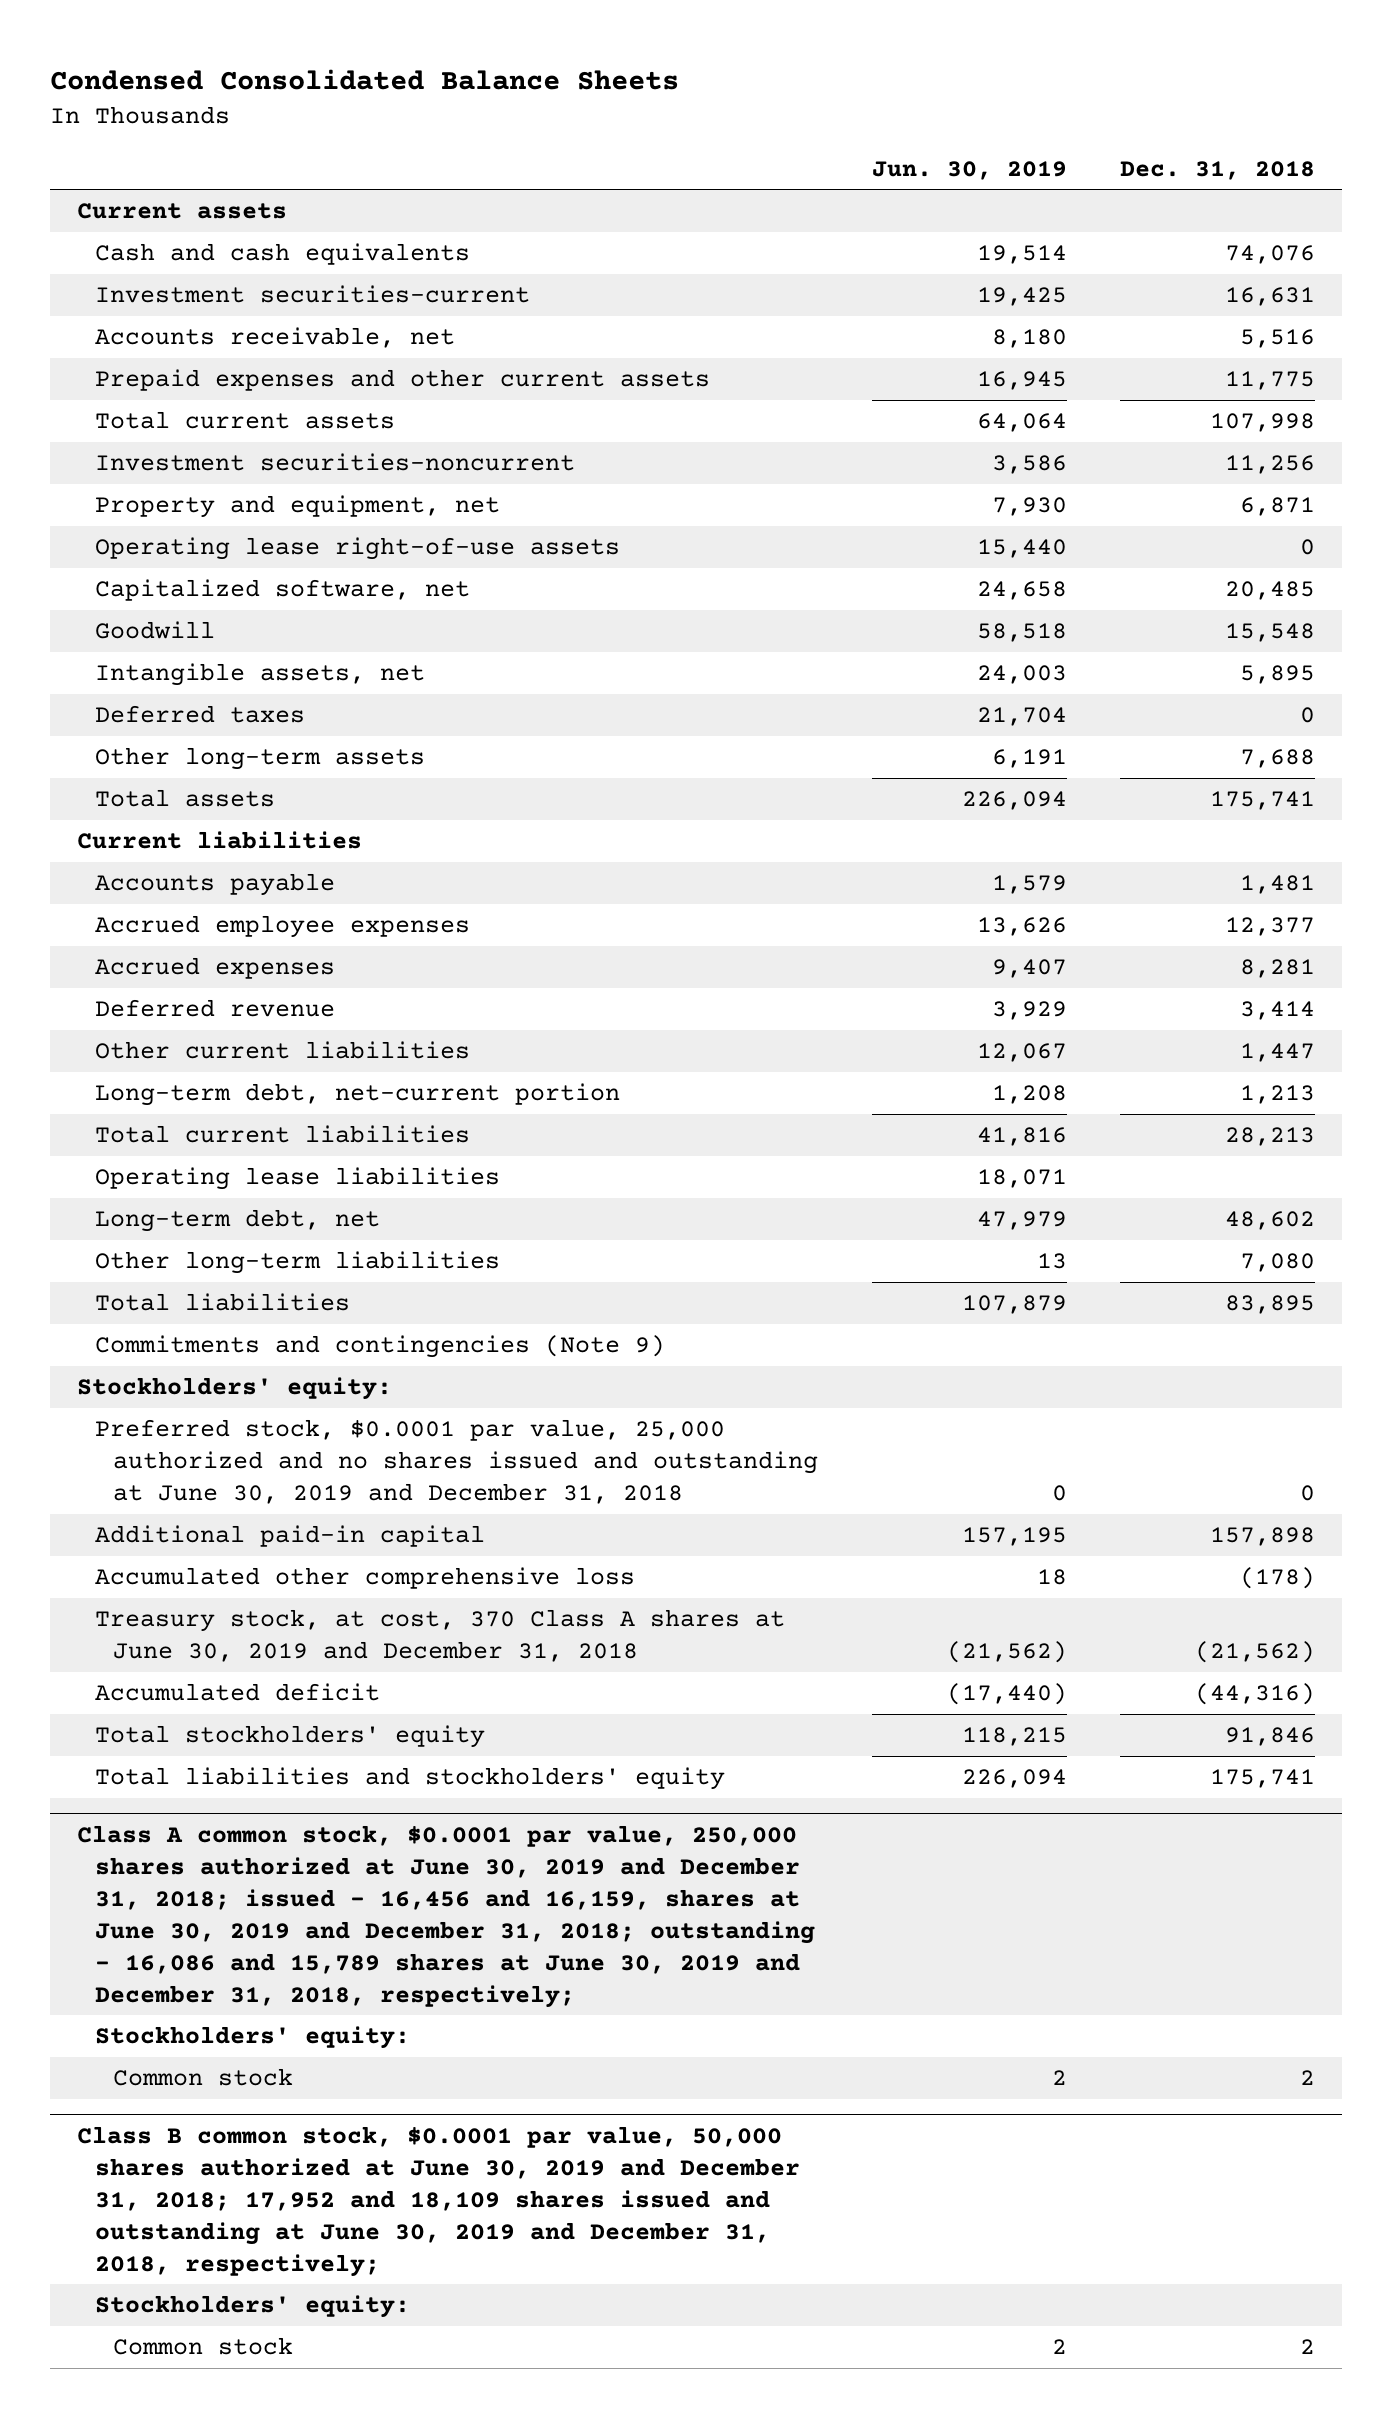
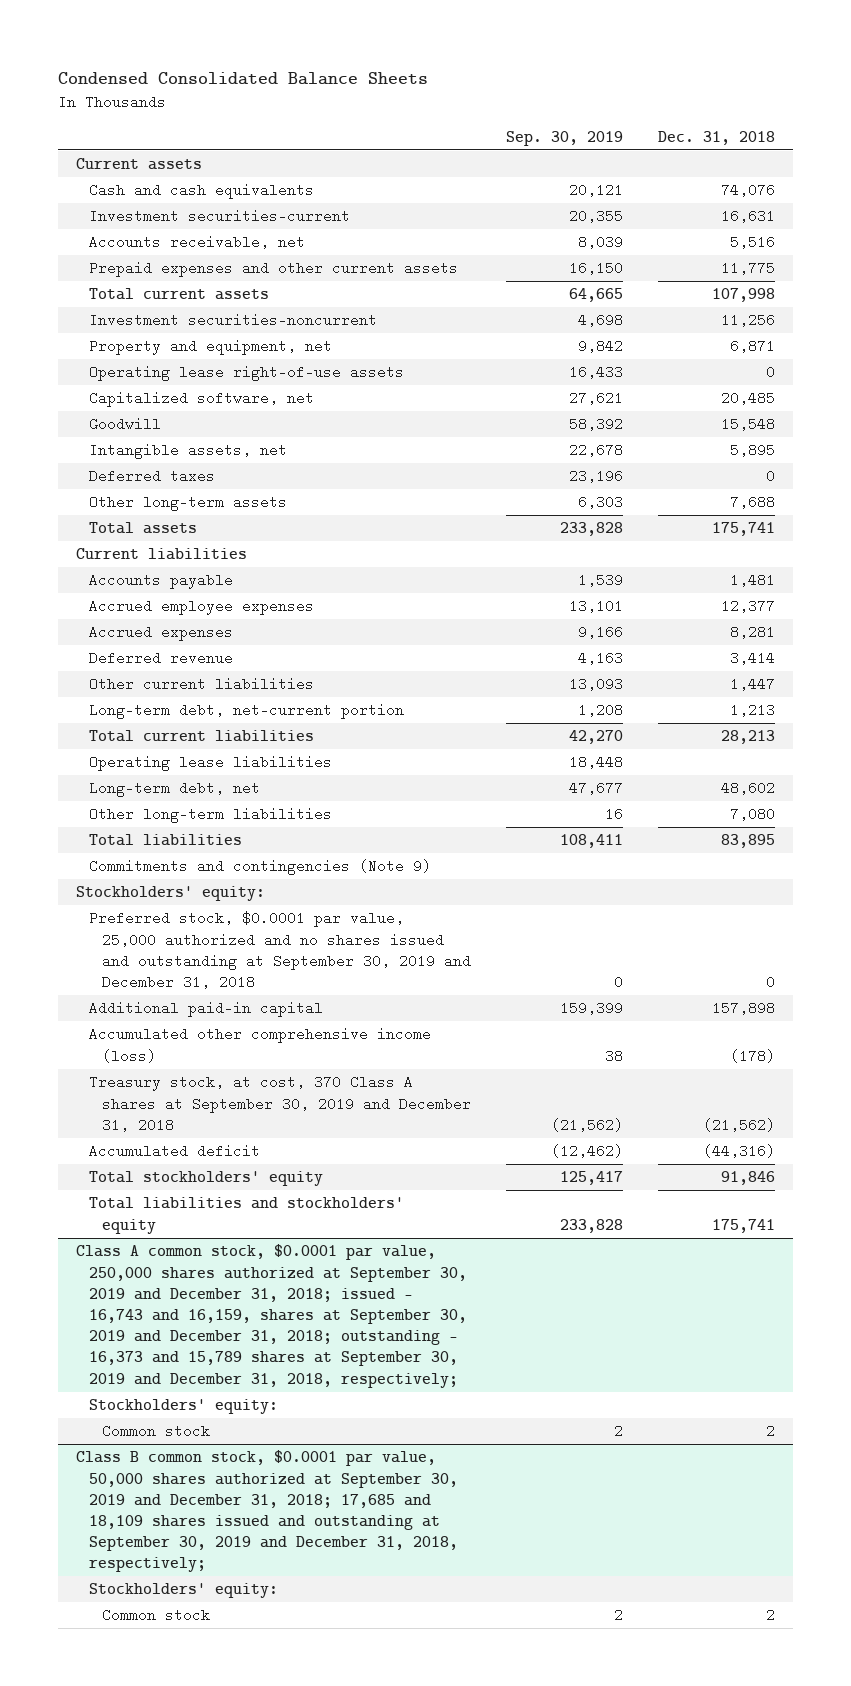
- | Jun. 30, 2019 | Dec. 31, 2018
+ | Sep. 30, 2019 | Dec. 31, 2018
- Preferred stock, $0.0001 par value, 25,000 authorized and no shares issued and outstanding at June 30, 2019 and December 31, 2018 | 0 | 0
+ Preferred stock, $0.0001 par value, 25,000 authorized and no shares issued and outstanding at September 30, 2019 and December 31, 2018 | 0 | 0
- Accumulated other comprehensive loss | 18 | (178)
- Treasury stock, at cost, 370 Class A shares at June 30, 2019 and December 31, 2018 | (21,562) | (21,562)
+ Accumulated other comprehensive income (loss) | 38 | (178)
+ Treasury stock, at cost, 370 Class A shares at September 30, 2019 and December 31, 2018 | (21,562) | (21,562)
- Class A common stock, $0.0001 par value, 250,000 shares authorized at June 30, 2019 and December 31, 2018; issued - 16,456 and 16,159, shares at June 30, 2019 and December 31, 2018; outstanding - 16,086 and 15,789 shares at June 30, 2019 and December 31, 2018, respectively;
+ Class A common stock, $0.0001 par value, 250,000 shares authorized at September 30, 2019 and December 31, 2018; issued - 16,743 and 16,159, shares at September 30, 2019 and December 31, 2018; outstanding - 16,373 and 15,789 shares at September 30, 2019 and December 31, 2018, respectively;
- Class B common stock, $0.0001 par value, 50,000 shares authorized at June 30, 2019 and December 31, 2018; 17,952 and 18,109 shares issued and outstanding at June 30, 2019 and December 31, 2018, respectively;
+ Class B common stock, $0.0001 par value, 50,000 shares authorized at September 30, 2019 and December 31, 2018; 17,685 and 18,109 shares issued and outstanding at September 30, 2019 and December 31, 2018, respectively;

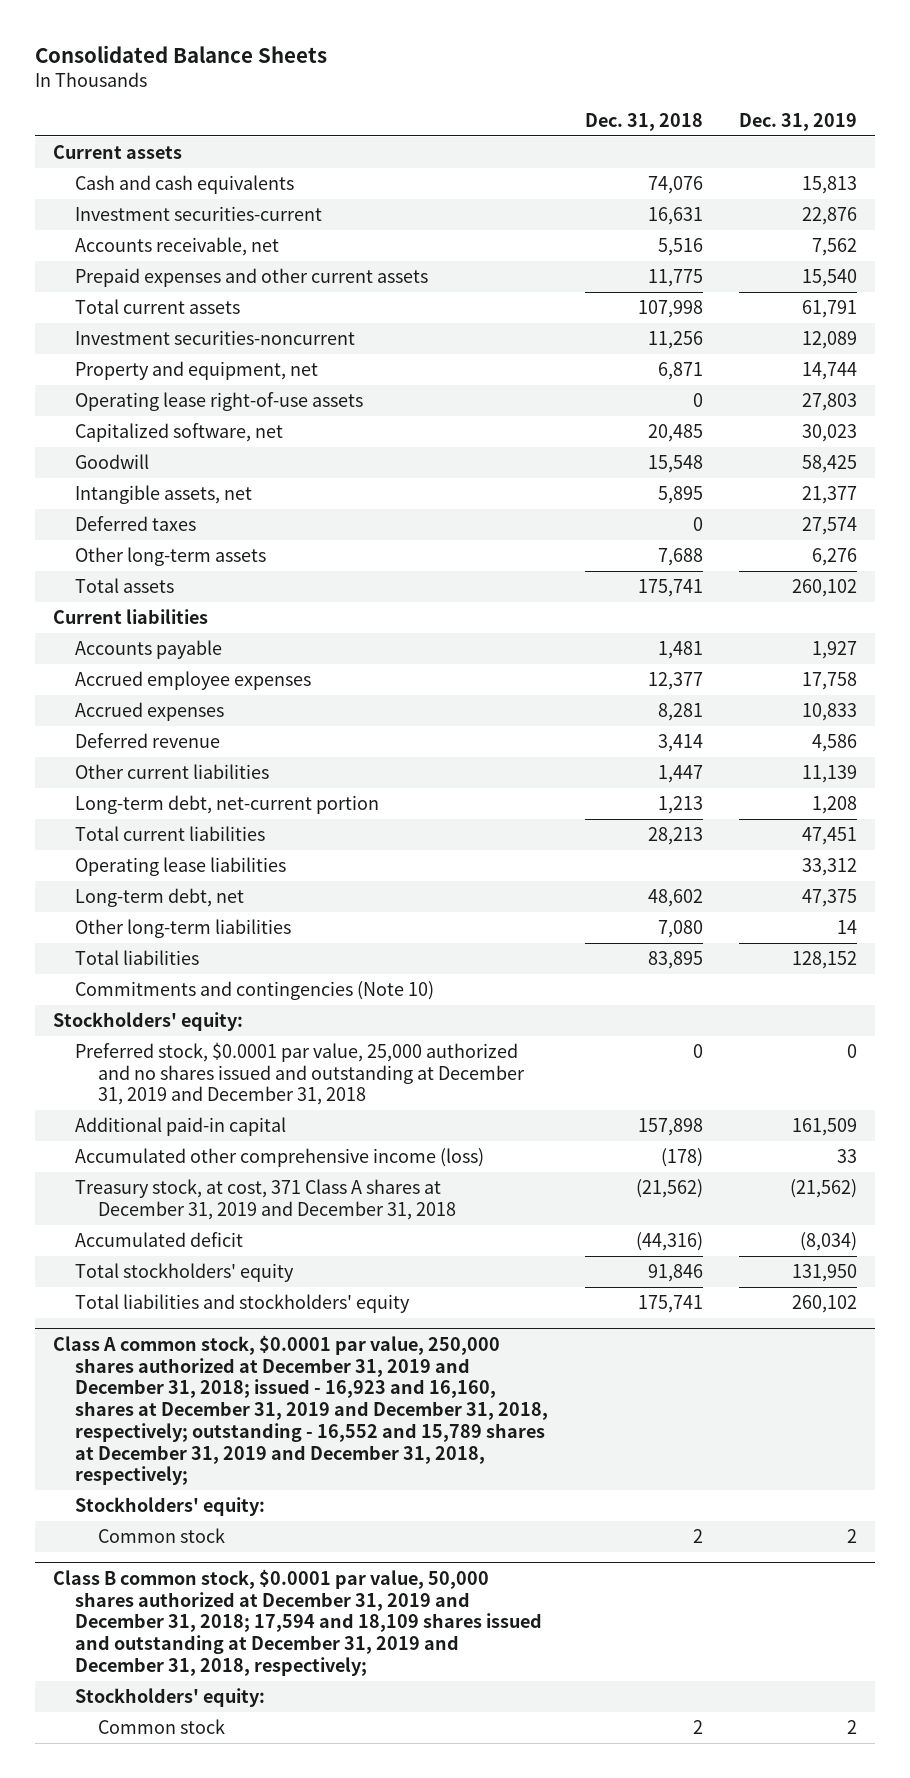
- Condensed Consolidated Balance Sheets
+ Consolidated Balance Sheets
- | Sep. 30, 2019 | Dec. 31, 2018
+ | Dec. 31, 2018 | Dec. 31, 2019
- Commitments and contingencies (Note 9)
+ Commitments and contingencies (Note 10)
- Preferred stock, $0.0001 par value, 25,000 authorized and no shares issued and outstanding at September 30, 2019 and December 31, 2018 | 0 | 0
+ Preferred stock, $0.0001 par value, 25,000 authorized and no shares issued and outstanding at December 31, 2019 and December 31, 2018 | 0 | 0
- Treasury stock, at cost, 370 Class A shares at September 30, 2019 and December 31, 2018 | (21,562) | (21,562)
+ Treasury stock, at cost, 371 Class A shares at December 31, 2019 and December 31, 2018 | (21,562) | (21,562)
- Class A common stock, $0.0001 par value, 250,000 shares authorized at September 30, 2019 and December 31, 2018; issued - 16,743 and 16,159, shares at September 30, 2019 and December 31, 2018; outstanding - 16,373 and 15,789 shares at September 30, 2019 and December 31, 2018, respectively;
+ Class A common stock, $0.0001 par value, 250,000 shares authorized at December 31, 2019 and December 31, 2018; issued - 16,923 and 16,160, shares at December 31, 2019 and December 31, 2018, respectively; outstanding - 16,552 and 15,789 shares at December 31, 2019 and December 31, 2018, respectively;
- Class B common stock, $0.0001 par value, 50,000 shares authorized at September 30, 2019 and December 31, 2018; 17,685 and 18,109 shares issued and outstanding at September 30, 2019 and December 31, 2018, respectively;
+ Class B common stock, $0.0001 par value, 50,000 shares authorized at December 31, 2019 and December 31, 2018; 17,594 and 18,109 shares issued and outstanding at December 31, 2019 and December 31, 2018, respectively;

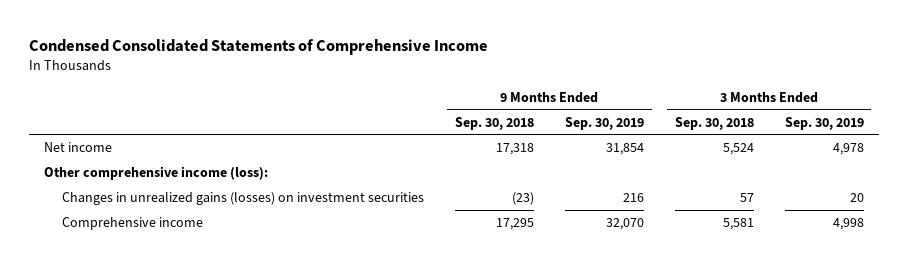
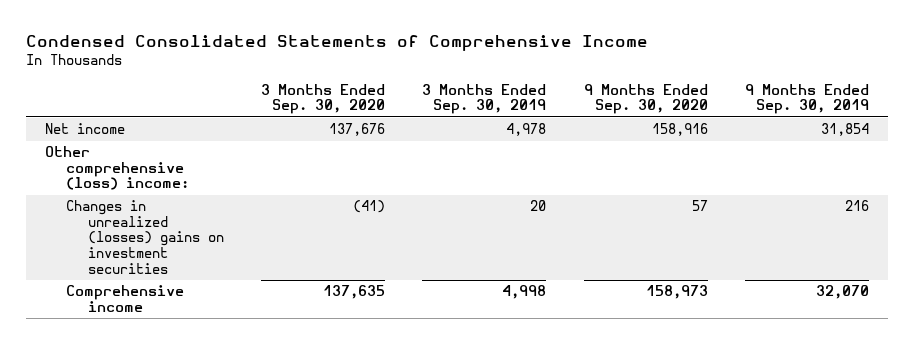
- | 9 Months Ended Sep. 30, 2018 | 9 Months Ended Sep. 30, 2019 | 3 Months Ended Sep. 30, 2018 | 3 Months Ended Sep. 30, 2019
+ | 3 Months Ended Sep. 30, 2020 | 3 Months Ended Sep. 30, 2019 | 9 Months Ended Sep. 30, 2020 | 9 Months Ended Sep. 30, 2019
- Other comprehensive income (loss):
- Changes in unrealized gains (losses) on investment securities | (23) | 216 | 57 | 20
+ Other comprehensive (loss) income:
+ Changes in unrealized (losses) gains on investment securities | (41) | 20 | 57 | 216

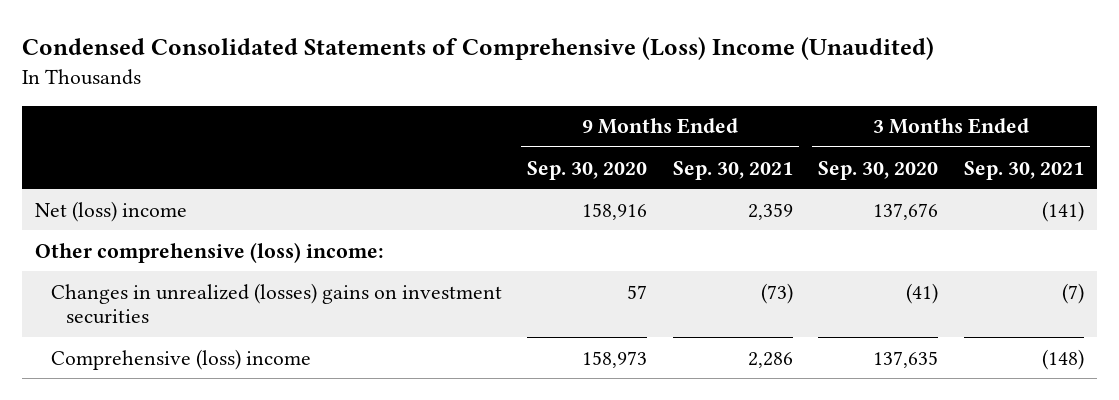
- Condensed Consolidated Statements of Comprehensive Income
+ Condensed Consolidated Statements of Comprehensive (Loss) Income (Unaudited)
- | 3 Months Ended Sep. 30, 2020 | 3 Months Ended Sep. 30, 2019 | 9 Months Ended Sep. 30, 2020 | 9 Months Ended Sep. 30, 2019
+ | 9 Months Ended Sep. 30, 2020 | 9 Months Ended Sep. 30, 2021 | 3 Months Ended Sep. 30, 2020 | 3 Months Ended Sep. 30, 2021
- Net income | 137,676 | 4,978 | 158,916 | 31,854
+ Net (loss) income | 158,916 | 2,359 | 137,676 | (141)
- Comprehensive income | 137,635 | 4,998 | 158,973 | 32,070
+ Comprehensive (loss) income | 158,973 | 2,286 | 137,635 | (148)

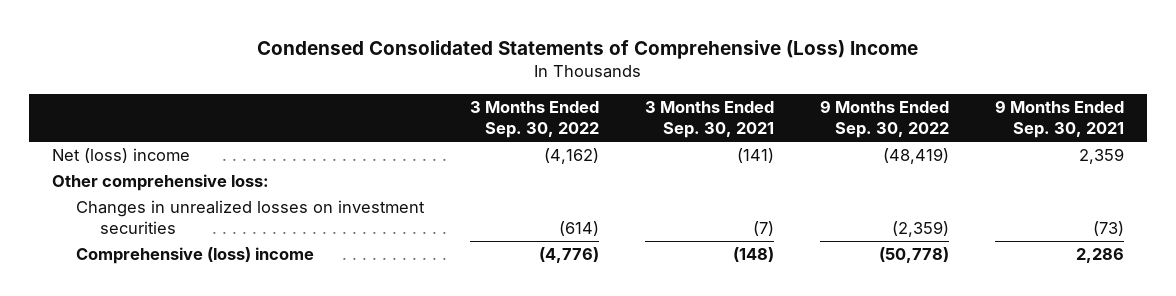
- Condensed Consolidated Statements of Comprehensive (Loss) Income (Unaudited)
+ Condensed Consolidated Statements of Comprehensive (Loss) Income
- | 9 Months Ended Sep. 30, 2020 | 9 Months Ended Sep. 30, 2021 | 3 Months Ended Sep. 30, 2020 | 3 Months Ended Sep. 30, 2021
+ | 3 Months Ended Sep. 30, 2022 | 3 Months Ended Sep. 30, 2021 | 9 Months Ended Sep. 30, 2022 | 9 Months Ended Sep. 30, 2021
- Other comprehensive (loss) income:
- Changes in unrealized (losses) gains on investment securities | 57 | (73) | (41) | (7)
+ Other comprehensive loss:
+ Changes in unrealized losses on investment securities | (614) | (7) | (2,359) | (73)

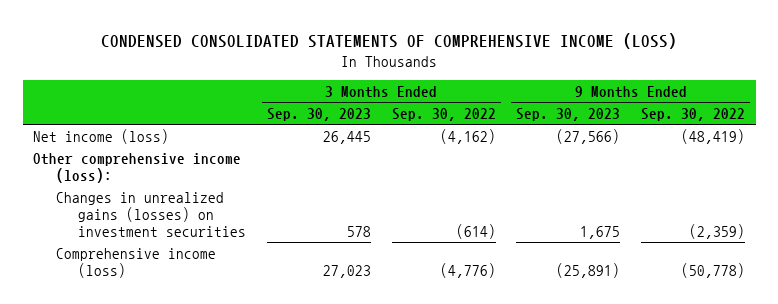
- Condensed Consolidated Statements of Comprehensive (Loss) Income
+ CONDENSED CONSOLIDATED STATEMENTS OF COMPREHENSIVE INCOME (LOSS)
- | 3 Months Ended Sep. 30, 2022 | 3 Months Ended Sep. 30, 2021 | 9 Months Ended Sep. 30, 2022 | 9 Months Ended Sep. 30, 2021
+ | 3 Months Ended Sep. 30, 2023 | 3 Months Ended Sep. 30, 2022 | 9 Months Ended Sep. 30, 2023 | 9 Months Ended Sep. 30, 2022
- Net (loss) income | (4,162) | (141) | (48,419) | 2,359
- Other comprehensive loss:
- Changes in unrealized losses on investment securities | (614) | (7) | (2,359) | (73)
- Comprehensive (loss) income | (4,776) | (148) | (50,778) | 2,286
+ Net income (loss) | 26,445 | (4,162) | (27,566) | (48,419)
+ Other comprehensive income (loss):
+ Changes in unrealized gains (losses) on investment securities | 578 | (614) | 1,675 | (2,359)
+ Comprehensive income (loss) | 27,023 | (4,776) | (25,891) | (50,778)

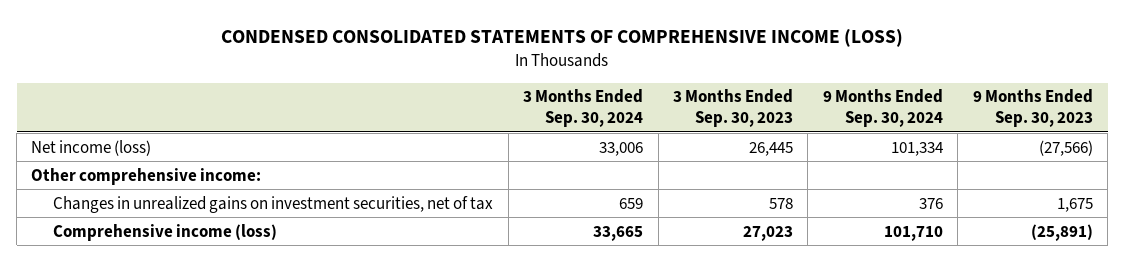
- | 3 Months Ended Sep. 30, 2023 | 3 Months Ended Sep. 30, 2022 | 9 Months Ended Sep. 30, 2023 | 9 Months Ended Sep. 30, 2022
+ | 3 Months Ended Sep. 30, 2024 | 3 Months Ended Sep. 30, 2023 | 9 Months Ended Sep. 30, 2024 | 9 Months Ended Sep. 30, 2023
- Other comprehensive income (loss):
- Changes in unrealized gains (losses) on investment securities | 578 | (614) | 1,675 | (2,359)
+ Other comprehensive income:
+ Changes in unrealized gains on investment securities, net of tax | 659 | 578 | 376 | 1,675

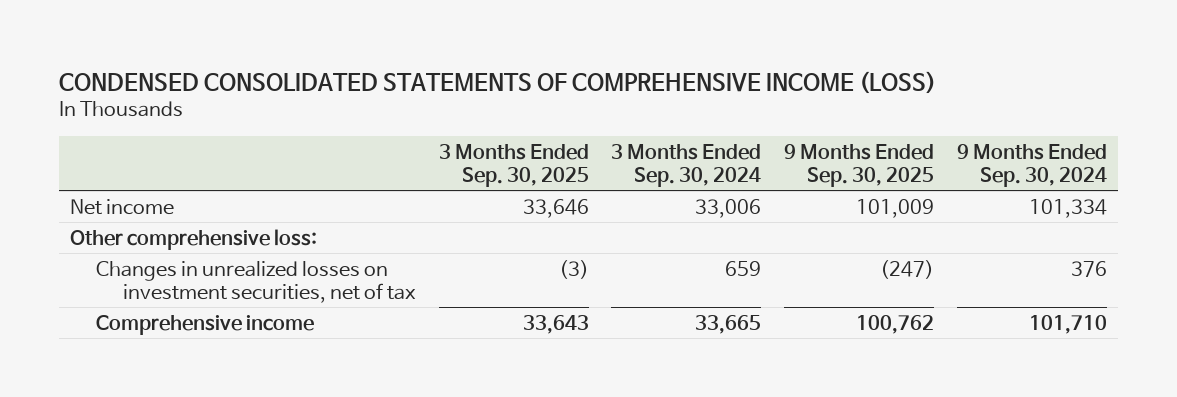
- | 3 Months Ended Sep. 30, 2024 | 3 Months Ended Sep. 30, 2023 | 9 Months Ended Sep. 30, 2024 | 9 Months Ended Sep. 30, 2023
+ | 3 Months Ended Sep. 30, 2025 | 3 Months Ended Sep. 30, 2024 | 9 Months Ended Sep. 30, 2025 | 9 Months Ended Sep. 30, 2024
- Net income (loss) | 33,006 | 26,445 | 101,334 | (27,566)
- Other comprehensive income:
- Changes in unrealized gains on investment securities, net of tax | 659 | 578 | 376 | 1,675
- Comprehensive income (loss) | 33,665 | 27,023 | 101,710 | (25,891)
+ Net income | 33,646 | 33,006 | 101,009 | 101,334
+ Other comprehensive loss:
+ Changes in unrealized losses on investment securities, net of tax | (3) | 659 | (247) | 376
+ Comprehensive income | 33,643 | 33,665 | 100,762 | 101,710

